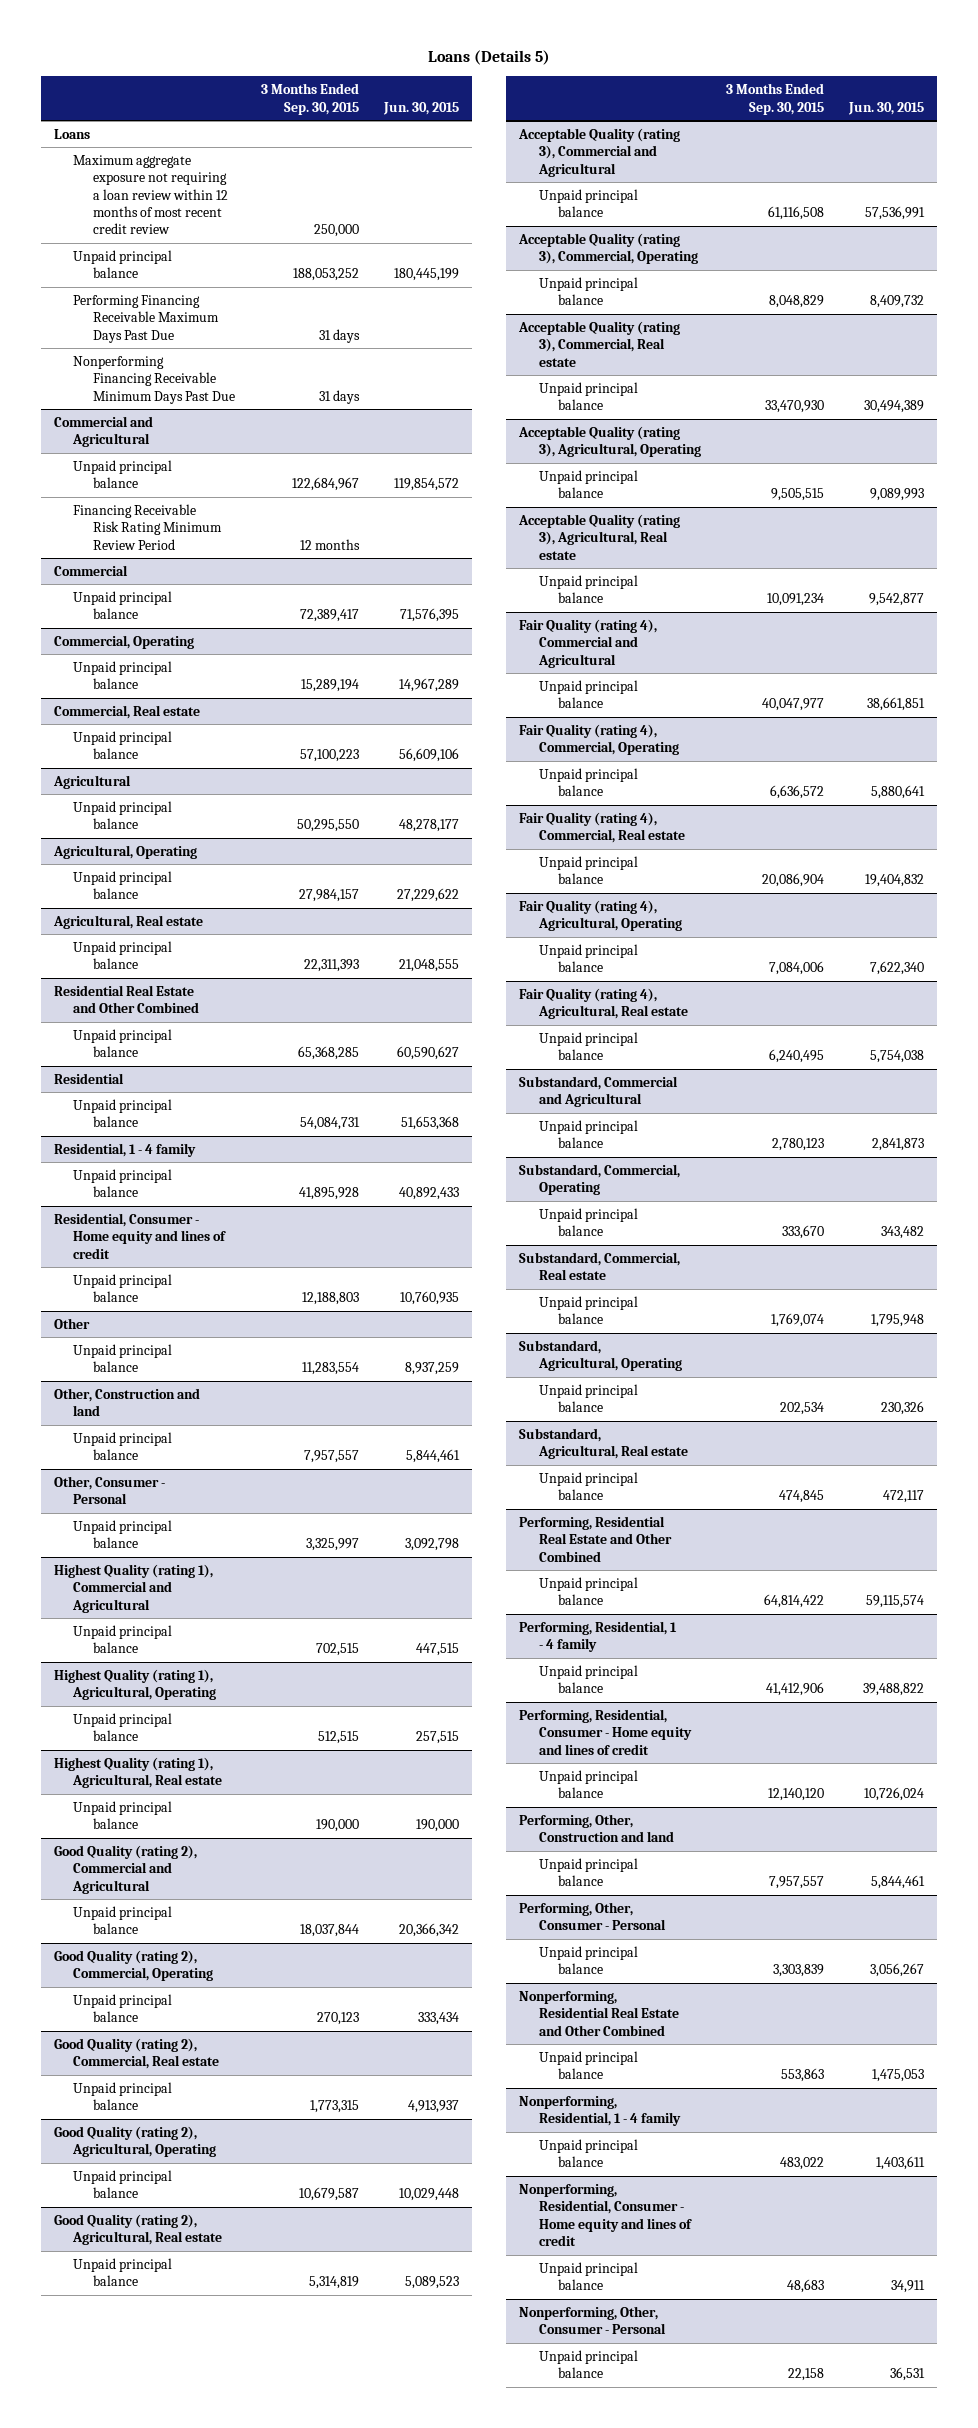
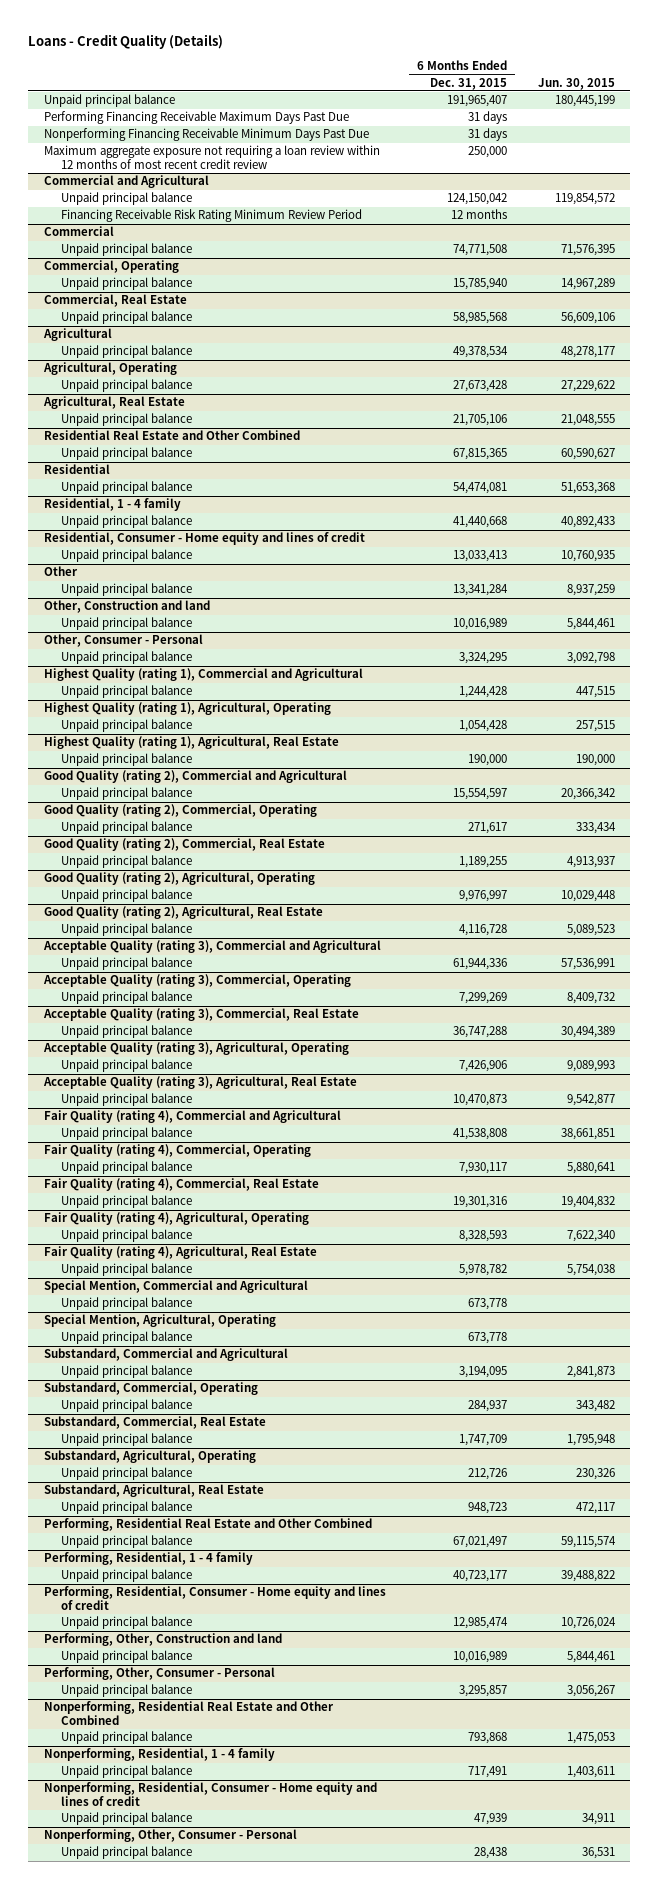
- Loans (Details 5)
+ Loans - Credit Quality (Details)
- | 3 Months Ended Sep. 30, 2015 | Jun. 30, 2015
+ | 6 Months Ended Dec. 31, 2015 | Jun. 30, 2015
- Loans
moved down: Maximum aggregate exposure not requiring a loan review within 12 months of most recent credit review | 250,000 |
- Commercial, Real estate
+ Commercial, Real Estate
- Agricultural, Real estate
+ Agricultural, Real Estate
- Highest Quality (rating 1), Agricultural, Real estate
+ Highest Quality (rating 1), Agricultural, Real Estate
- Good Quality (rating 2), Commercial, Real estate
+ Good Quality (rating 2), Commercial, Real Estate
- Good Quality (rating 2), Agricultural, Real estate
+ Good Quality (rating 2), Agricultural, Real Estate
- Acceptable Quality (rating 3), Commercial, Real estate
+ Acceptable Quality (rating 3), Commercial, Real Estate
- Acceptable Quality (rating 3), Agricultural, Real estate
+ Acceptable Quality (rating 3), Agricultural, Real Estate
- Fair Quality (rating 4), Commercial, Real estate
+ Fair Quality (rating 4), Commercial, Real Estate
- Fair Quality (rating 4), Agricultural, Real estate
+ Fair Quality (rating 4), Agricultural, Real Estate
+ Special Mention, Commercial and Agricultural
+ Unpaid principal balance | 673,778 |
+ Special Mention, Agricultural, Operating
+ Unpaid principal balance | 673,778 |
- Substandard, Commercial, Real estate
+ Substandard, Commercial, Real Estate
- Substandard, Agricultural, Real estate
+ Substandard, Agricultural, Real Estate

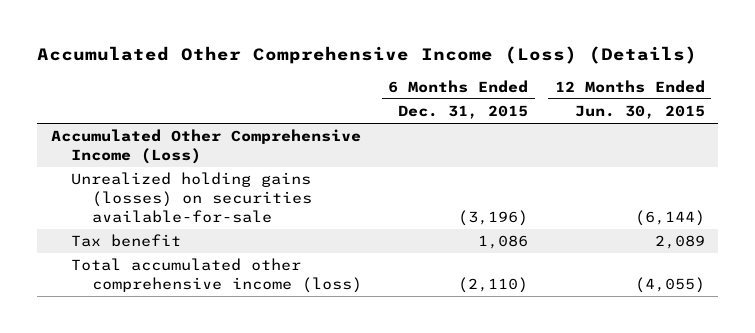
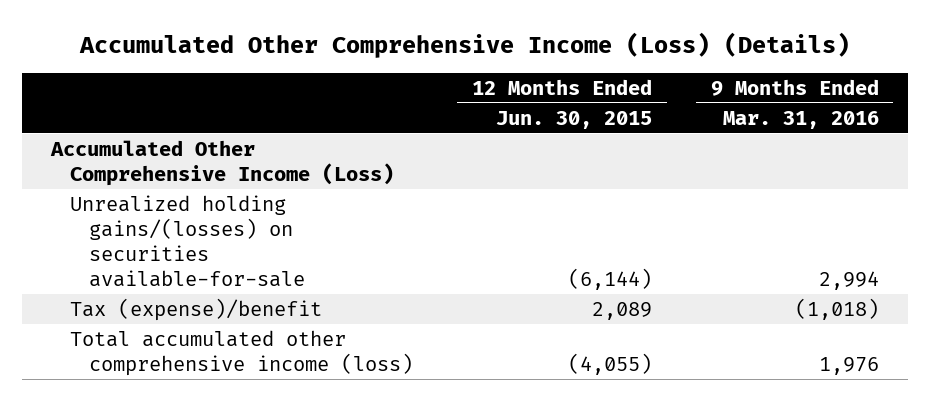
- | 6 Months Ended Dec. 31, 2015 | 12 Months Ended Jun. 30, 2015
+ | 12 Months Ended Jun. 30, 2015 | 9 Months Ended Mar. 31, 2016
- Unrealized holding gains (losses) on securities available-for-sale | (3,196) | (6,144)
- Tax benefit | 1,086 | 2,089
+ Unrealized holding gains/(losses) on securities available-for-sale | (6,144) | 2,994
+ Tax (expense)/benefit | 2,089 | (1,018)

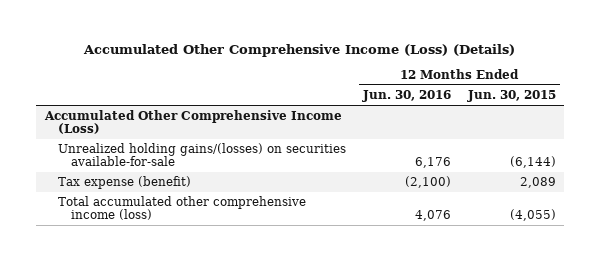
- | 12 Months Ended Jun. 30, 2015 | 9 Months Ended Mar. 31, 2016
+ | 12 Months Ended Jun. 30, 2016 | 12 Months Ended Jun. 30, 2015
- Tax (expense)/benefit | 2,089 | (1,018)
+ Tax expense (benefit) | (2,100) | 2,089

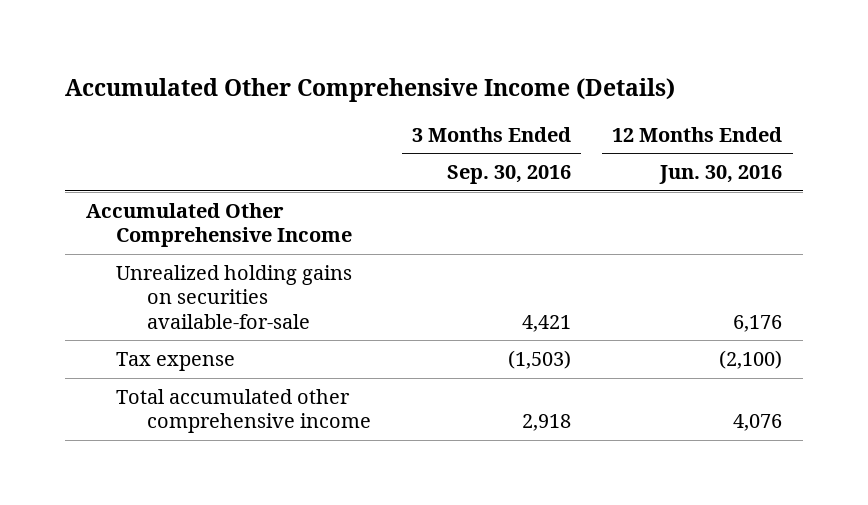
- Accumulated Other Comprehensive Income (Loss) (Details)
+ Accumulated Other Comprehensive Income (Details)
- | 12 Months Ended Jun. 30, 2016 | 12 Months Ended Jun. 30, 2015
+ | 3 Months Ended Sep. 30, 2016 | 12 Months Ended Jun. 30, 2016
- Accumulated Other Comprehensive Income (Loss)
- Unrealized holding gains/(losses) on securities available-for-sale | 6,176 | (6,144)
- Tax expense (benefit) | (2,100) | 2,089
- Total accumulated other comprehensive income (loss) | 4,076 | (4,055)
+ Accumulated Other Comprehensive Income
+ Unrealized holding gains on securities available-for-sale | 4,421 | 6,176
+ Tax expense | (1,503) | (2,100)
+ Total accumulated other comprehensive income | 2,918 | 4,076

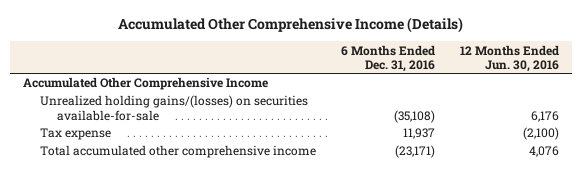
- | 3 Months Ended Sep. 30, 2016 | 12 Months Ended Jun. 30, 2016
+ | 6 Months Ended Dec. 31, 2016 | 12 Months Ended Jun. 30, 2016
- Unrealized holding gains on securities available-for-sale | 4,421 | 6,176
+ Unrealized holding gains/(losses) on securities available-for-sale | (35,108) | 6,176

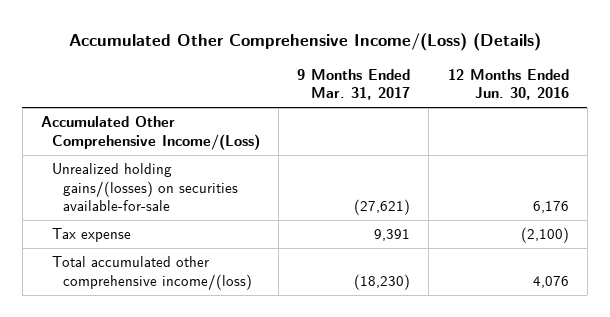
- Accumulated Other Comprehensive Income (Details)
+ Accumulated Other Comprehensive Income/(Loss) (Details)
- | 6 Months Ended Dec. 31, 2016 | 12 Months Ended Jun. 30, 2016
+ | 9 Months Ended Mar. 31, 2017 | 12 Months Ended Jun. 30, 2016
- Accumulated Other Comprehensive Income
+ Accumulated Other Comprehensive Income/(Loss)
- Total accumulated other comprehensive income | (23,171) | 4,076
+ Total accumulated other comprehensive income/(loss) | (18,230) | 4,076

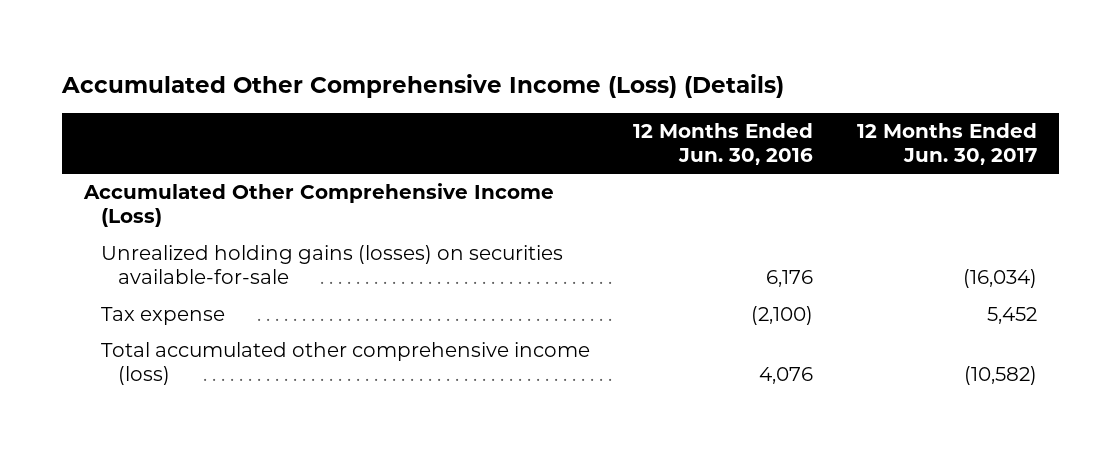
- Accumulated Other Comprehensive Income/(Loss) (Details)
+ Accumulated Other Comprehensive Income (Loss) (Details)
- | 9 Months Ended Mar. 31, 2017 | 12 Months Ended Jun. 30, 2016
+ | 12 Months Ended Jun. 30, 2016 | 12 Months Ended Jun. 30, 2017
- Accumulated Other Comprehensive Income/(Loss)
- Unrealized holding gains/(losses) on securities available-for-sale | (27,621) | 6,176
+ Accumulated Other Comprehensive Income (Loss)
+ Unrealized holding gains (losses) on securities available-for-sale | 6,176 | (16,034)
- Total accumulated other comprehensive income/(loss) | (18,230) | 4,076
+ Total accumulated other comprehensive income (loss) | 4,076 | (10,582)

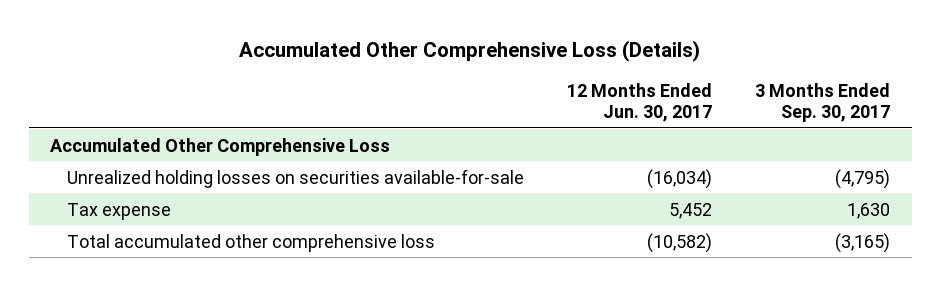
- Accumulated Other Comprehensive Income (Loss) (Details)
+ Accumulated Other Comprehensive Loss (Details)
- | 12 Months Ended Jun. 30, 2016 | 12 Months Ended Jun. 30, 2017
+ | 12 Months Ended Jun. 30, 2017 | 3 Months Ended Sep. 30, 2017
- Accumulated Other Comprehensive Income (Loss)
- Unrealized holding gains (losses) on securities available-for-sale | 6,176 | (16,034)
+ Accumulated Other Comprehensive Loss
+ Unrealized holding losses on securities available-for-sale | (16,034) | (4,795)
- Total accumulated other comprehensive income (loss) | 4,076 | (10,582)
+ Total accumulated other comprehensive loss | (10,582) | (3,165)

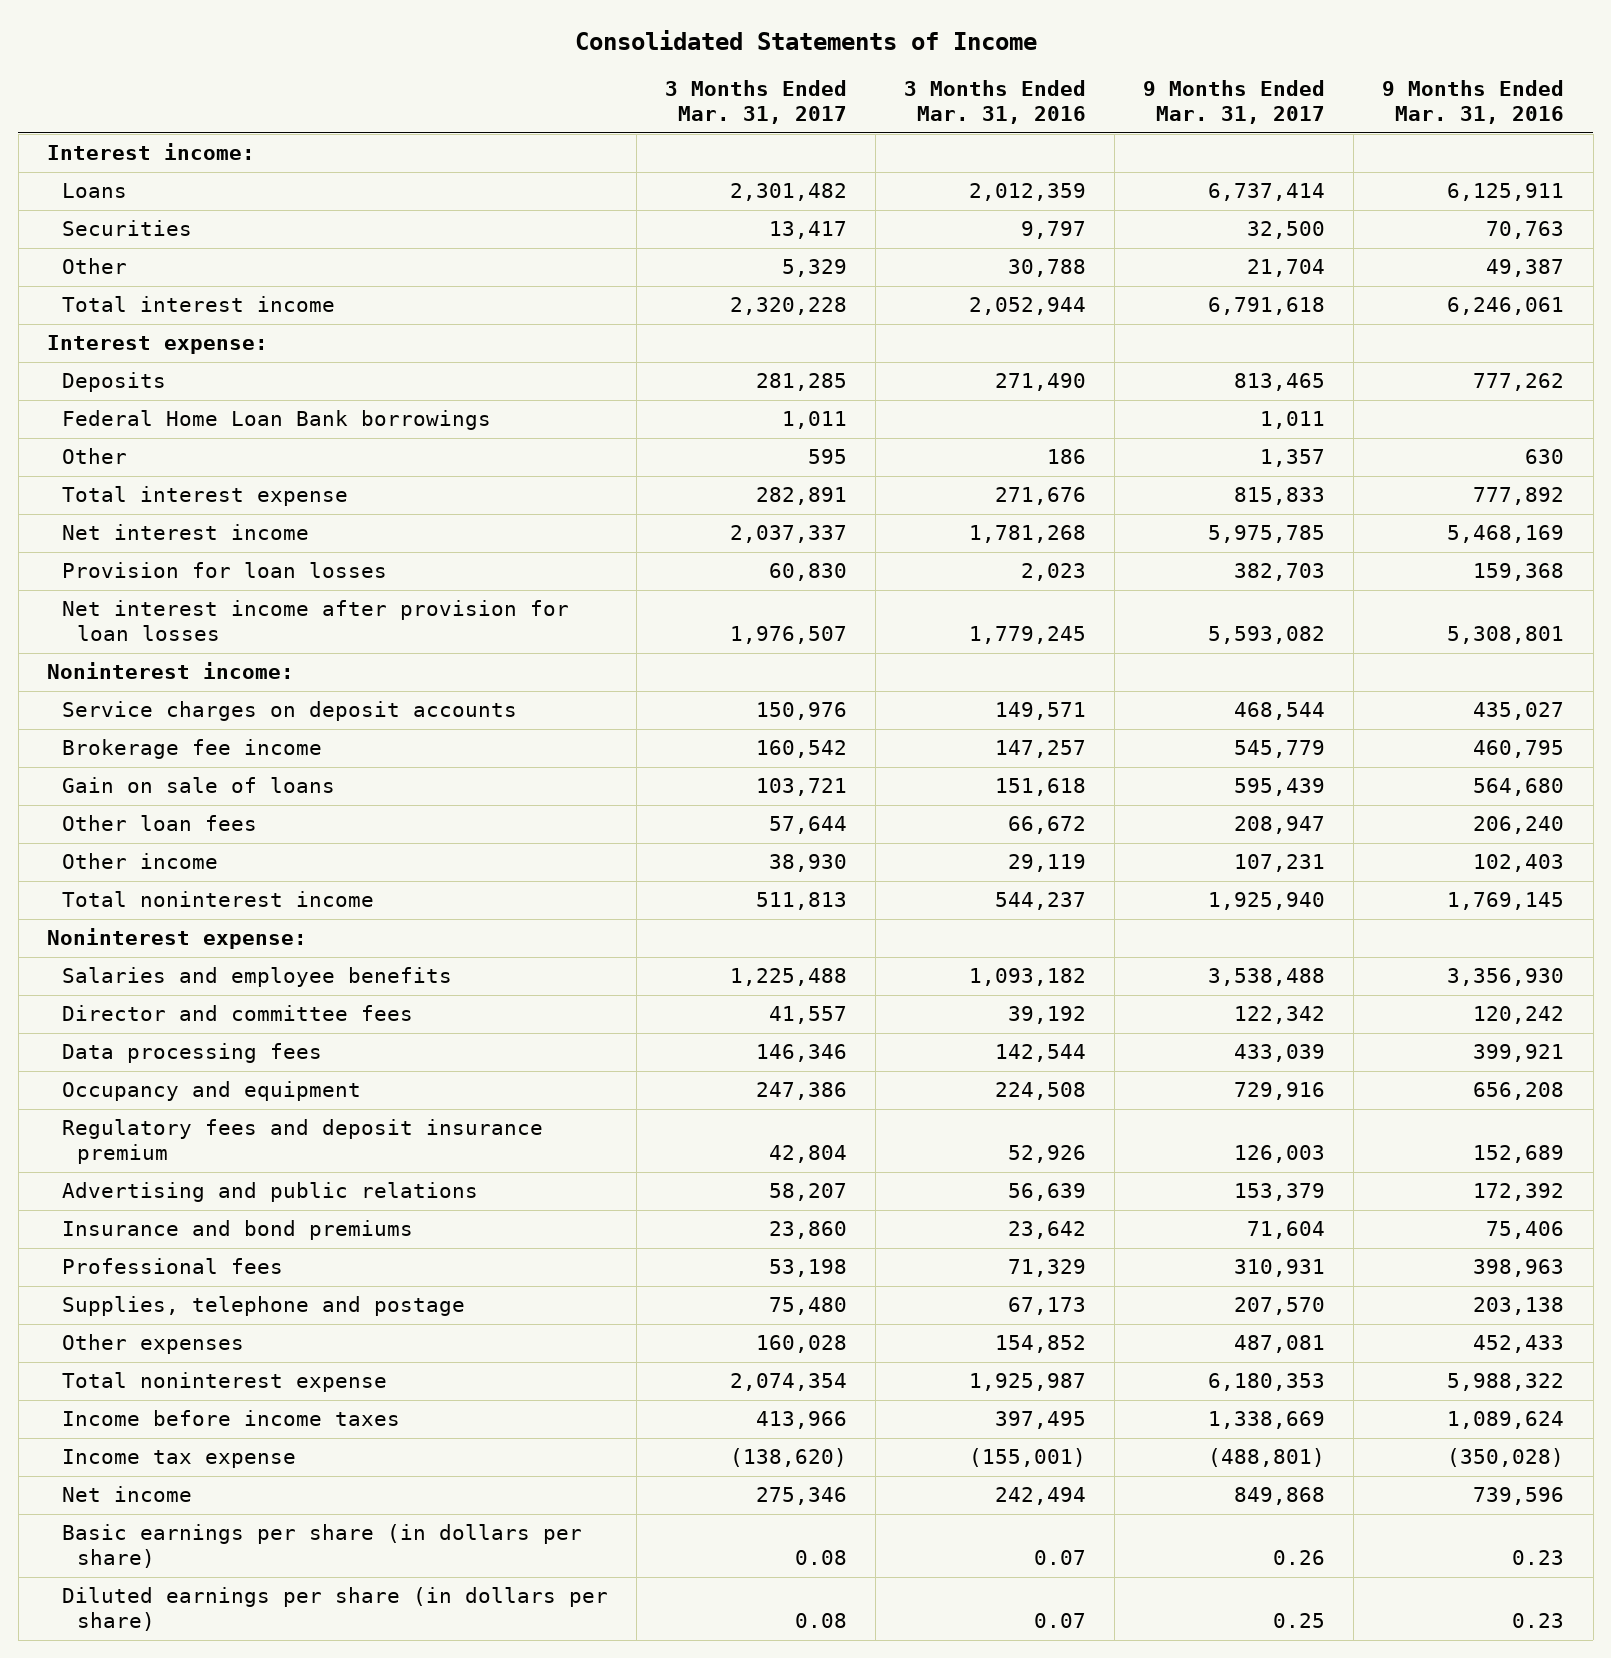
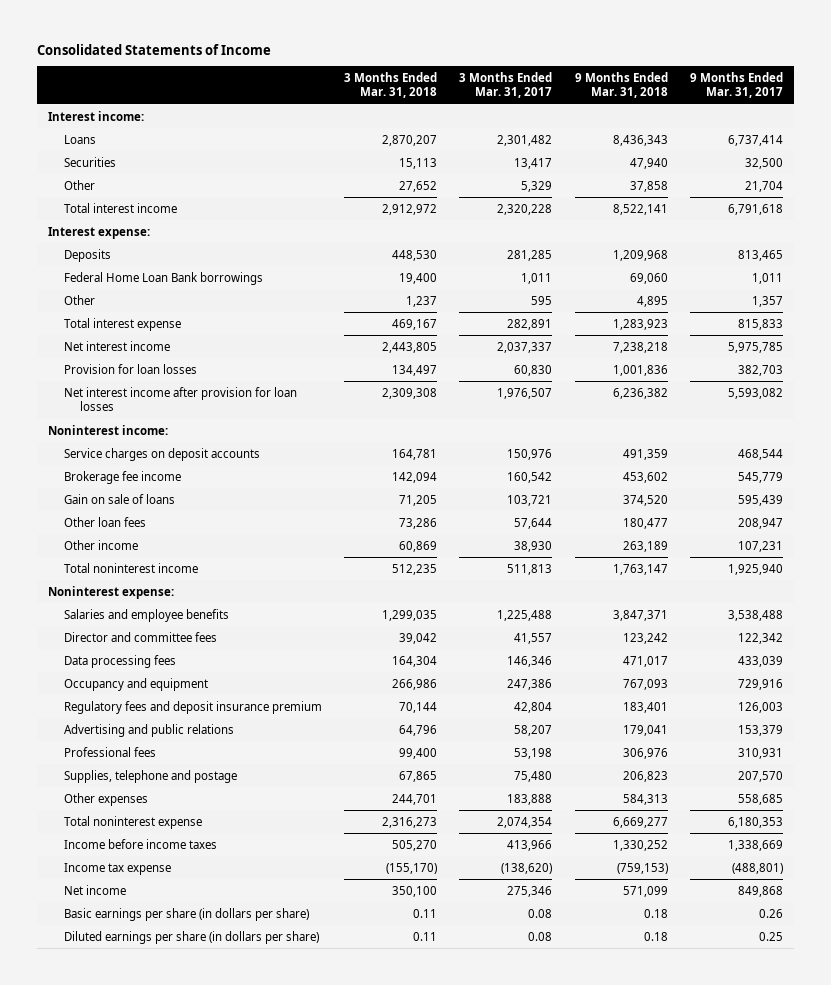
- | 3 Months Ended Mar. 31, 2017 | 3 Months Ended Mar. 31, 2016 | 9 Months Ended Mar. 31, 2017 | 9 Months Ended Mar. 31, 2016
+ | 3 Months Ended Mar. 31, 2018 | 3 Months Ended Mar. 31, 2017 | 9 Months Ended Mar. 31, 2018 | 9 Months Ended Mar. 31, 2017
- Insurance and bond premiums | 23,860 | 23,642 | 71,604 | 75,406
- Other expenses | 160,028 | 154,852 | 487,081 | 452,433
+ Other expenses | 244,701 | 183,888 | 584,313 | 558,685

